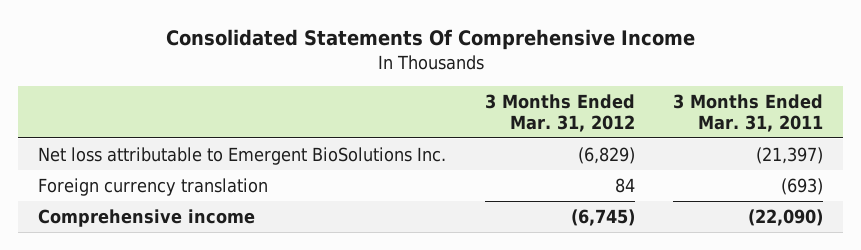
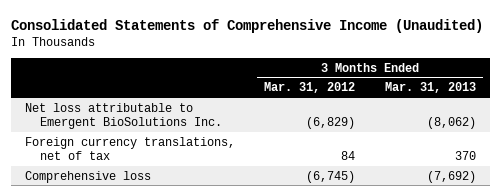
- Consolidated Statements Of Comprehensive Income
+ Consolidated Statements of Comprehensive Income (Unaudited)
- | 3 Months Ended Mar. 31, 2012 | 3 Months Ended Mar. 31, 2011
+ | 3 Months Ended Mar. 31, 2012 | 3 Months Ended Mar. 31, 2013
- Foreign currency translation | 84 | (693)
- Comprehensive income | (6,745) | (22,090)
+ Foreign currency translations, net of tax | 84 | 370
+ Comprehensive loss | (6,745) | (7,692)

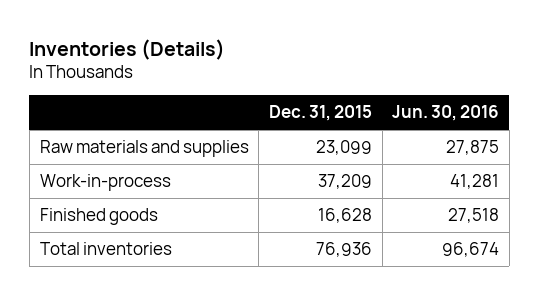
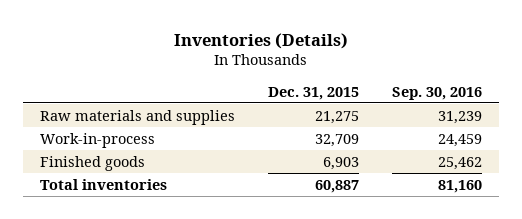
- | Dec. 31, 2015 | Jun. 30, 2016
+ | Dec. 31, 2015 | Sep. 30, 2016
- Raw materials and supplies | 23,099 | 27,875
- Work-in-process | 37,209 | 41,281
- Finished goods | 16,628 | 27,518
- Total inventories | 76,936 | 96,674
+ Raw materials and supplies | 21,275 | 31,239
+ Work-in-process | 32,709 | 24,459
+ Finished goods | 6,903 | 25,462
+ Total inventories | 60,887 | 81,160

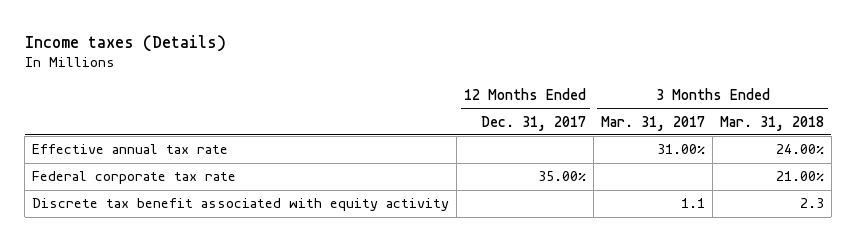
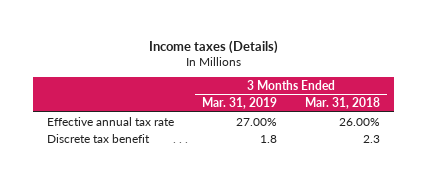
- | 12 Months Ended Dec. 31, 2017 | 3 Months Ended Mar. 31, 2017 | 3 Months Ended Mar. 31, 2018
+ | 3 Months Ended Mar. 31, 2019 | 3 Months Ended Mar. 31, 2018
- Effective annual tax rate | | 31.00% | 24.00%
- Federal corporate tax rate | 35.00% | | 21.00%
- Discrete tax benefit associated with equity activity | | 1.1 | 2.3
+ Effective annual tax rate | 27.00% | 26.00%
+ Discrete tax benefit | 1.8 | 2.3

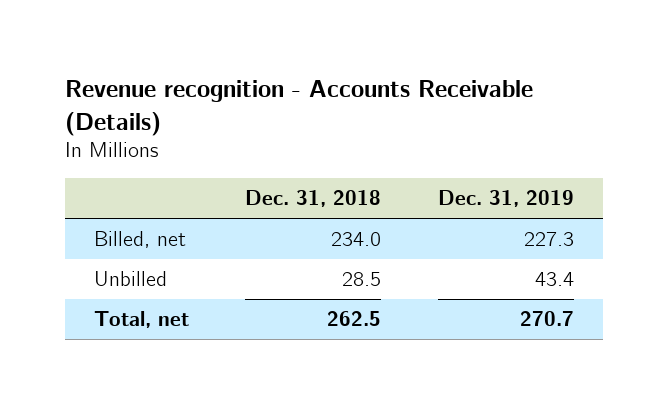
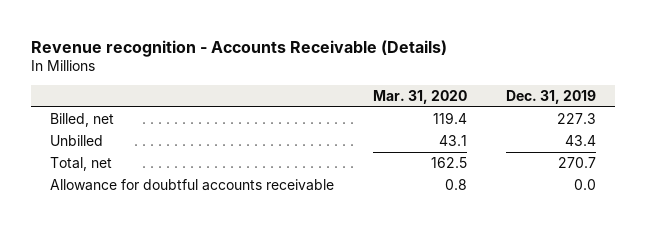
- | Dec. 31, 2018 | Dec. 31, 2019
+ | Mar. 31, 2020 | Dec. 31, 2019
+ Allowance for doubtful accounts receivable | 0.8 | 0.0

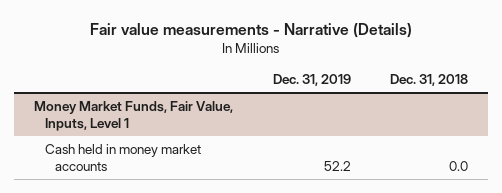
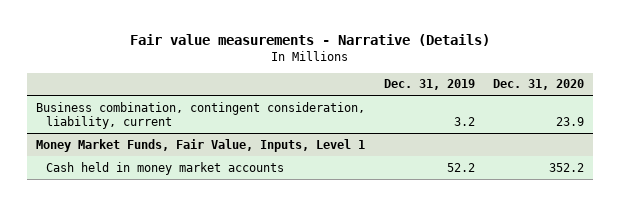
- | Dec. 31, 2019 | Dec. 31, 2018
+ | Dec. 31, 2019 | Dec. 31, 2020
+ Business combination, contingent consideration, liability, current | 3.2 | 23.9

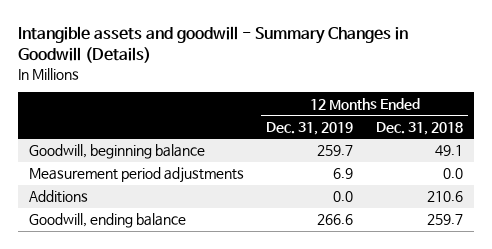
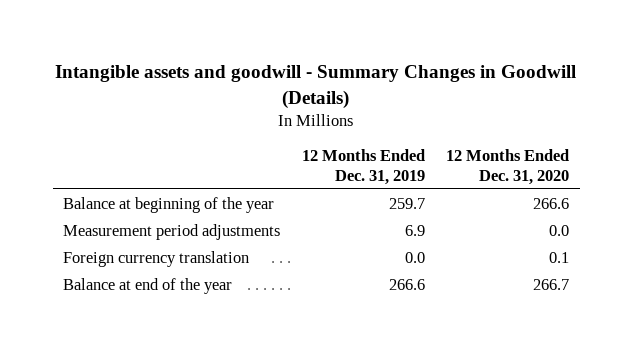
- | 12 Months Ended Dec. 31, 2019 | 12 Months Ended Dec. 31, 2018
+ | 12 Months Ended Dec. 31, 2019 | 12 Months Ended Dec. 31, 2020
- Goodwill, beginning balance | 259.7 | 49.1
+ Balance at beginning of the year | 259.7 | 266.6
- Additions | 0.0 | 210.6
- Goodwill, ending balance | 266.6 | 259.7
+ Foreign currency translation | 0.0 | 0.1
+ Balance at end of the year | 266.6 | 266.7

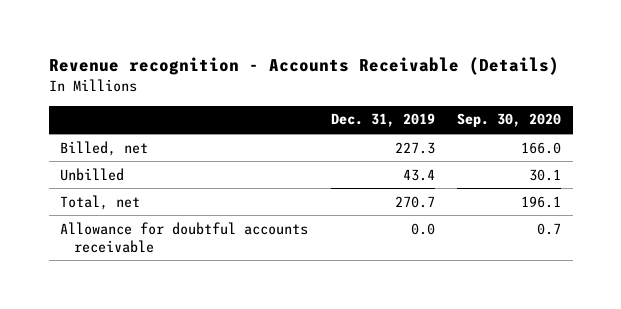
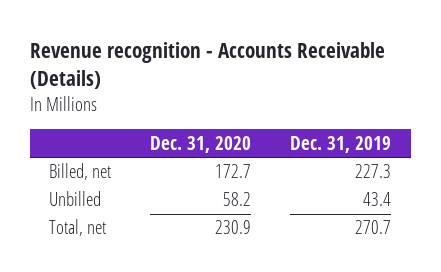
- | Dec. 31, 2019 | Sep. 30, 2020
+ | Dec. 31, 2020 | Dec. 31, 2019
- Allowance for doubtful accounts receivable | 0.0 | 0.7

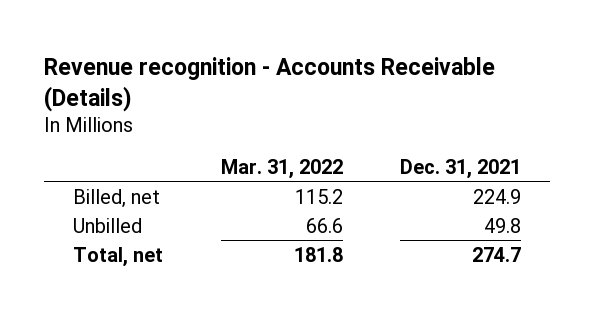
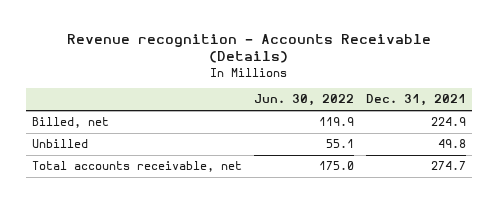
- | Mar. 31, 2022 | Dec. 31, 2021
+ | Jun. 30, 2022 | Dec. 31, 2021
- Total, net | 181.8 | 274.7
+ Total accounts receivable, net | 175.0 | 274.7

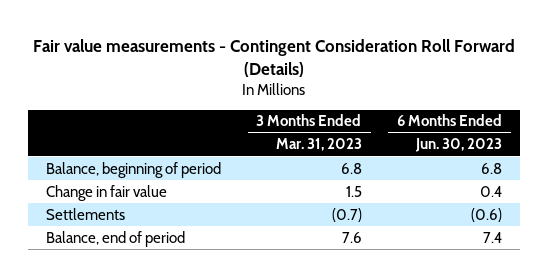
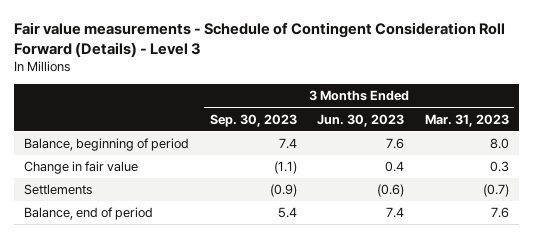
- Fair value measurements - Contingent Consideration Roll Forward (Details)
+ Fair value measurements - Schedule of Contingent Consideration Roll Forward (Details) - Level 3
- | 3 Months Ended Mar. 31, 2023 | 6 Months Ended Jun. 30, 2023
+ | 3 Months Ended Sep. 30, 2023 | 3 Months Ended Jun. 30, 2023 | 3 Months Ended Mar. 31, 2023
- Balance, beginning of period | 6.8 | 6.8
- Change in fair value | 1.5 | 0.4
+ Balance, beginning of period | 7.4 | 7.6 | 8.0
+ Change in fair value | (1.1) | 0.4 | 0.3

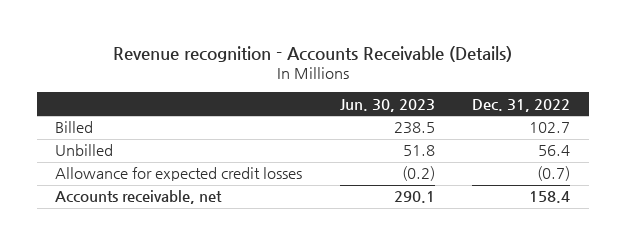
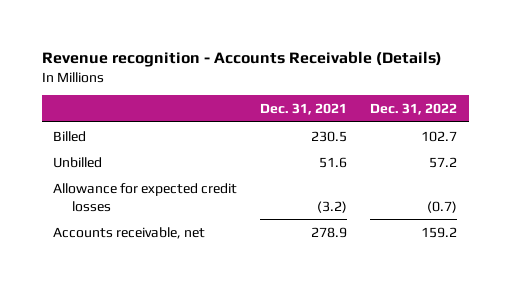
- | Jun. 30, 2023 | Dec. 31, 2022
+ | Dec. 31, 2021 | Dec. 31, 2022
- Unbilled | 51.8 | 56.4
+ Unbilled | 51.6 | 57.2
- Accounts receivable, net | 290.1 | 158.4
+ Accounts receivable, net | 278.9 | 159.2

